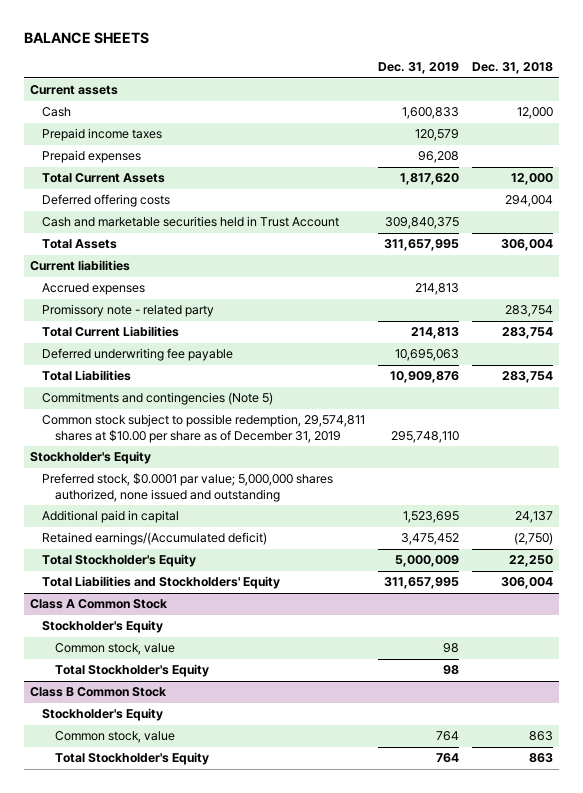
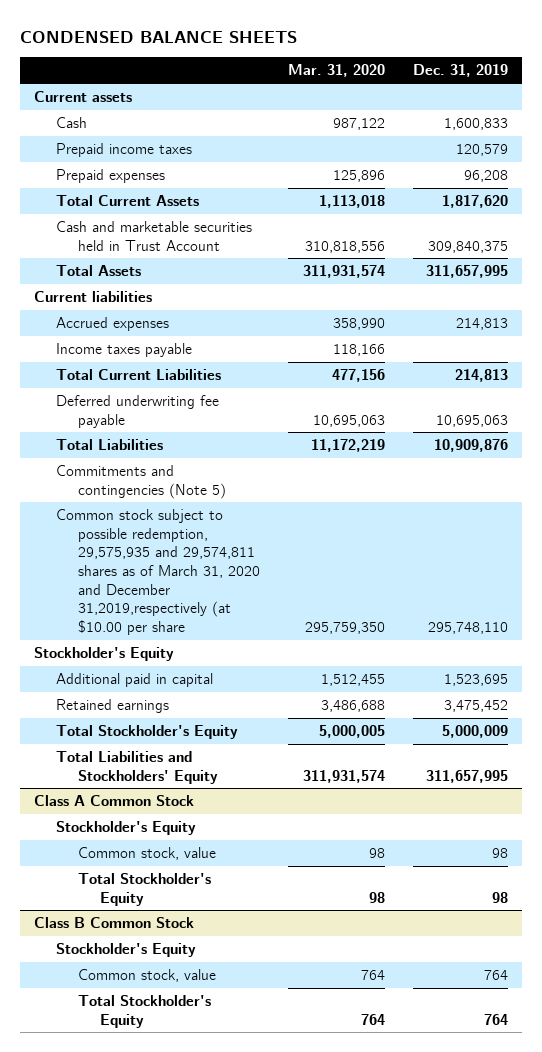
- BALANCE SHEETS
+ CONDENSED BALANCE SHEETS
- | Dec. 31, 2019 | Dec. 31, 2018
+ | Mar. 31, 2020 | Dec. 31, 2019
- Deferred offering costs | | 294,004
- Promissory note - related party | | 283,754
+ Income taxes payable | 118,166 |
- Common stock subject to possible redemption, 29,574,811 shares at $10.00 per share as of December 31, 2019 | 295,748,110 |
+ Common stock subject to possible redemption, 29,575,935 and 29,574,811 shares as of March 31, 2020 and December 31,2019,respectively (at $10.00 per share | 295,759,350 | 295,748,110
- Preferred stock, $0.0001 par value; 5,000,000 shares authorized, none issued and outstanding
- Retained earnings/(Accumulated deficit) | 3,475,452 | (2,750)
+ Retained earnings | 3,486,688 | 3,475,452

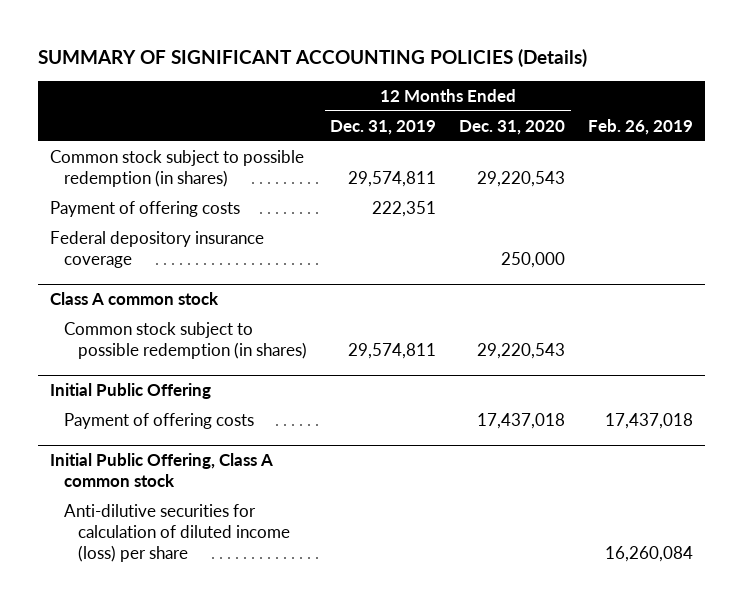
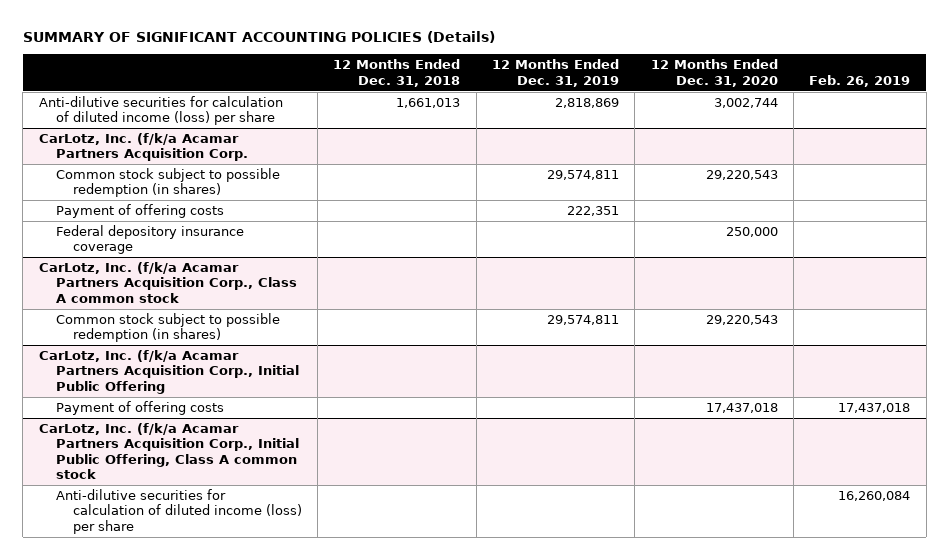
- | 12 Months Ended Dec. 31, 2019 | 12 Months Ended Dec. 31, 2020 | Feb. 26, 2019
+ | 12 Months Ended Dec. 31, 2018 | 12 Months Ended Dec. 31, 2019 | 12 Months Ended Dec. 31, 2020 | Feb. 26, 2019
+ Anti-dilutive securities for calculation of diluted income (loss) per share | 1,661,013 | 2,818,869 | 3,002,744 |
+ CarLotz, Inc. (f/k/a Acamar Partners Acquisition Corp.
- Class A common stock
+ CarLotz, Inc. (f/k/a Acamar Partners Acquisition Corp., Class A common stock
- Initial Public Offering
+ CarLotz, Inc. (f/k/a Acamar Partners Acquisition Corp., Initial Public Offering
- Initial Public Offering, Class A common stock
+ CarLotz, Inc. (f/k/a Acamar Partners Acquisition Corp., Initial Public Offering, Class A common stock

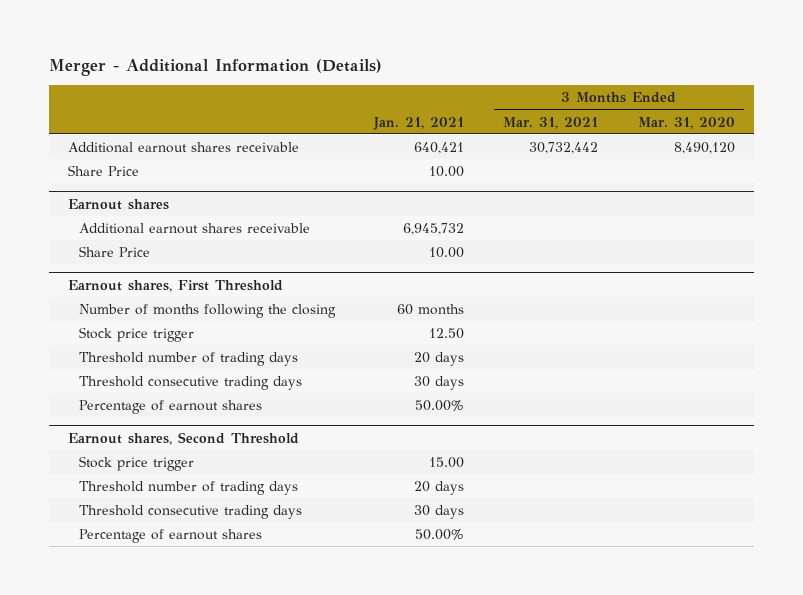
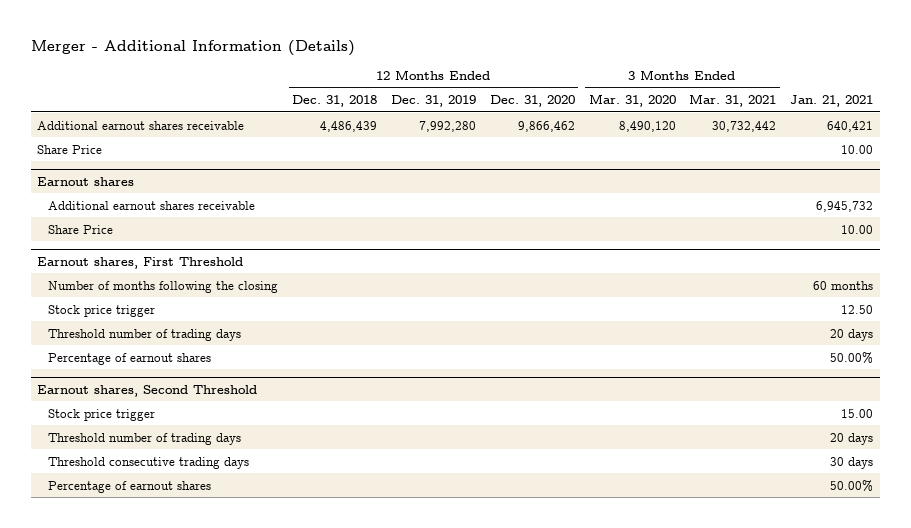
- | Jan. 21, 2021 | 3 Months Ended Mar. 31, 2021 | 3 Months Ended Mar. 31, 2020
+ | 12 Months Ended Dec. 31, 2018 | 12 Months Ended Dec. 31, 2019 | 12 Months Ended Dec. 31, 2020 | 3 Months Ended Mar. 31, 2020 | 3 Months Ended Mar. 31, 2021 | Jan. 21, 2021
@ Earnout shares, First Threshold
- Threshold consecutive trading days | 30 days | |

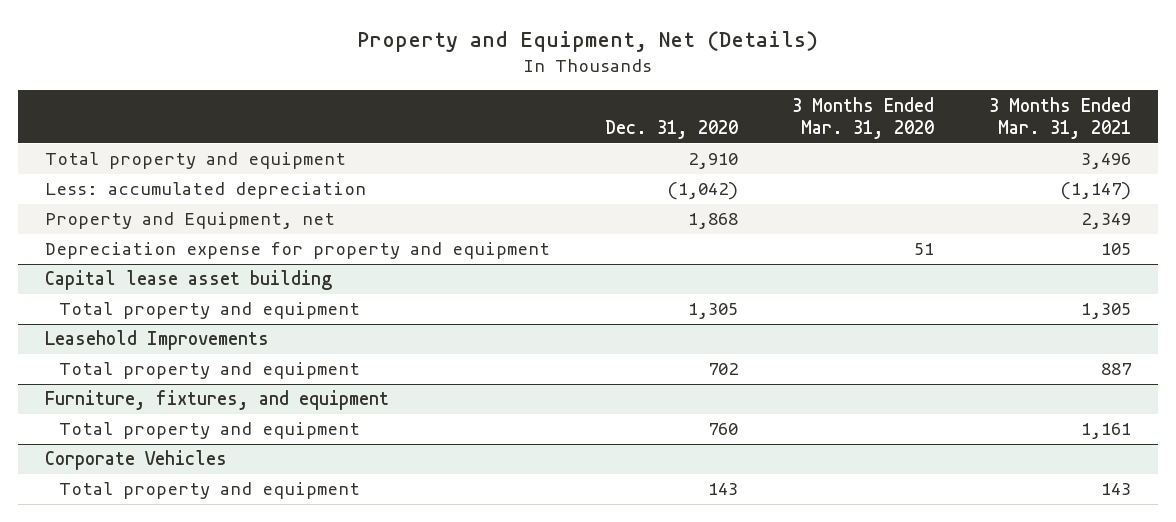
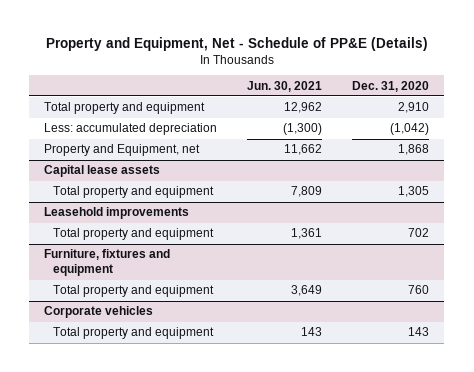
- Property and Equipment, Net (Details)
+ Property and Equipment, Net - Schedule of PP&E (Details)
- | Dec. 31, 2020 | 3 Months Ended Mar. 31, 2020 | 3 Months Ended Mar. 31, 2021
+ | Jun. 30, 2021 | Dec. 31, 2020
- Depreciation expense for property and equipment | | 51 | 105
- Capital lease asset building
+ Capital lease assets
- Leasehold Improvements
+ Leasehold improvements
- Furniture, fixtures, and equipment
+ Furniture, fixtures and equipment
- Corporate Vehicles
+ Corporate vehicles

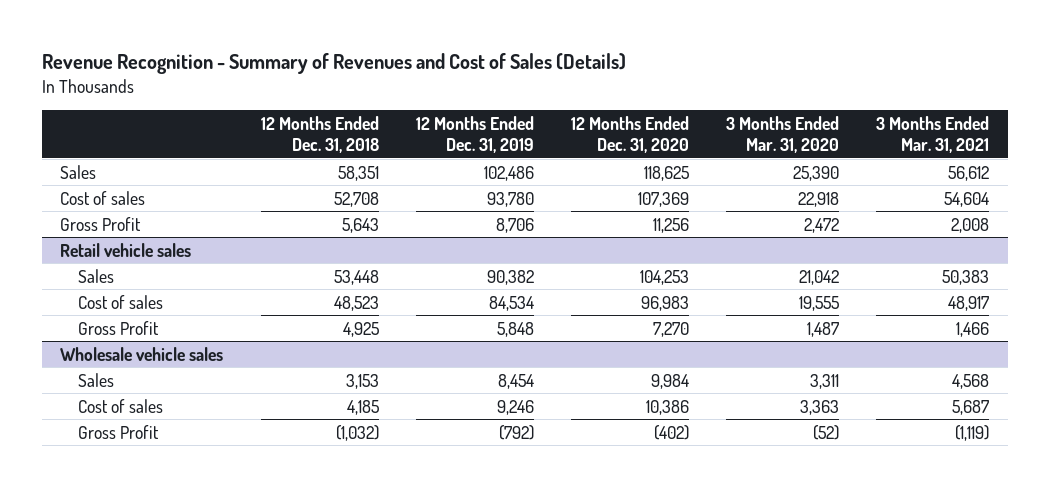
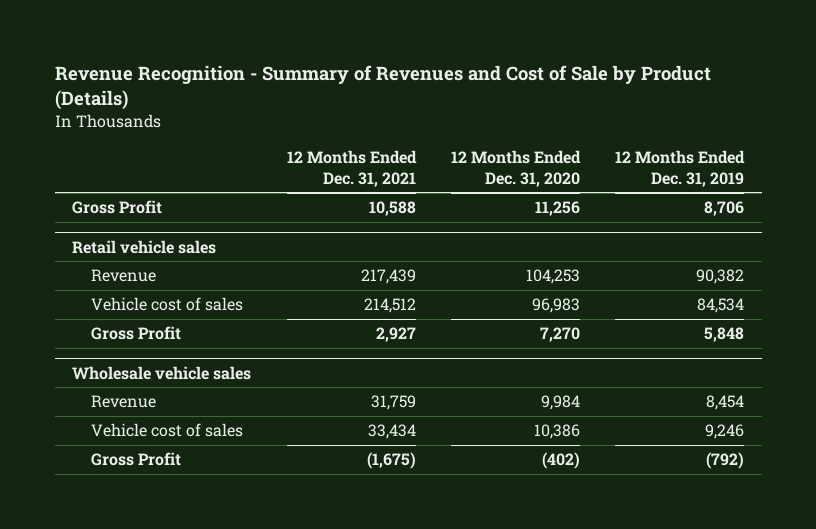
- Revenue Recognition - Summary of Revenues and Cost of Sales (Details)
+ Revenue Recognition - Summary of Revenues and Cost of Sale by Product (Details)
- | 12 Months Ended Dec. 31, 2018 | 12 Months Ended Dec. 31, 2019 | 12 Months Ended Dec. 31, 2020 | 3 Months Ended Mar. 31, 2020 | 3 Months Ended Mar. 31, 2021
+ | 12 Months Ended Dec. 31, 2021 | 12 Months Ended Dec. 31, 2020 | 12 Months Ended Dec. 31, 2019
- Sales | 58,351 | 102,486 | 118,625 | 25,390 | 56,612
- Cost of sales | 52,708 | 93,780 | 107,369 | 22,918 | 54,604
@ Retail vehicle sales
- Sales | 53,448 | 90,382 | 104,253 | 21,042 | 50,383
- Cost of sales | 48,523 | 84,534 | 96,983 | 19,555 | 48,917
+ Revenue | 217,439 | 104,253 | 90,382
+ Vehicle cost of sales | 214,512 | 96,983 | 84,534
@ Wholesale vehicle sales
- Sales | 3,153 | 8,454 | 9,984 | 3,311 | 4,568
- Cost of sales | 4,185 | 9,246 | 10,386 | 3,363 | 5,687
+ Revenue | 31,759 | 9,984 | 8,454
+ Vehicle cost of sales | 33,434 | 10,386 | 9,246

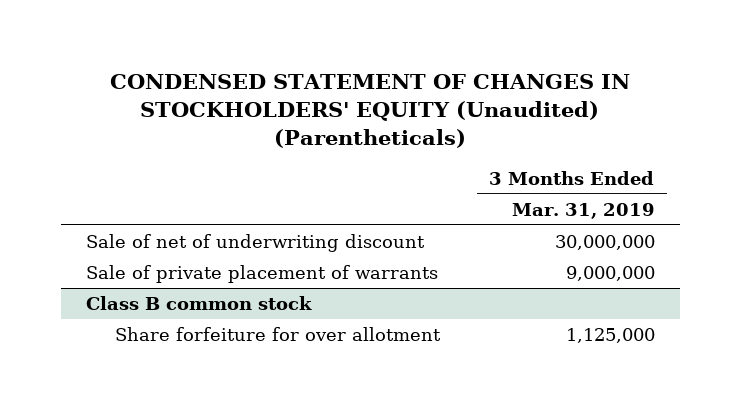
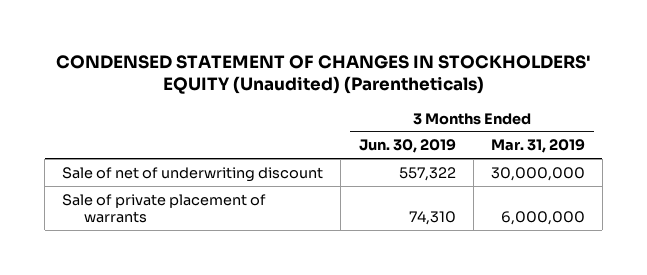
- | 3 Months Ended Mar. 31, 2019
+ | 3 Months Ended Jun. 30, 2019 | 3 Months Ended Mar. 31, 2019
- Sale of private placement of warrants | 9,000,000
- Class B common stock
- Share forfeiture for over allotment | 1,125,000
+ Sale of private placement of warrants | 74,310 | 6,000,000

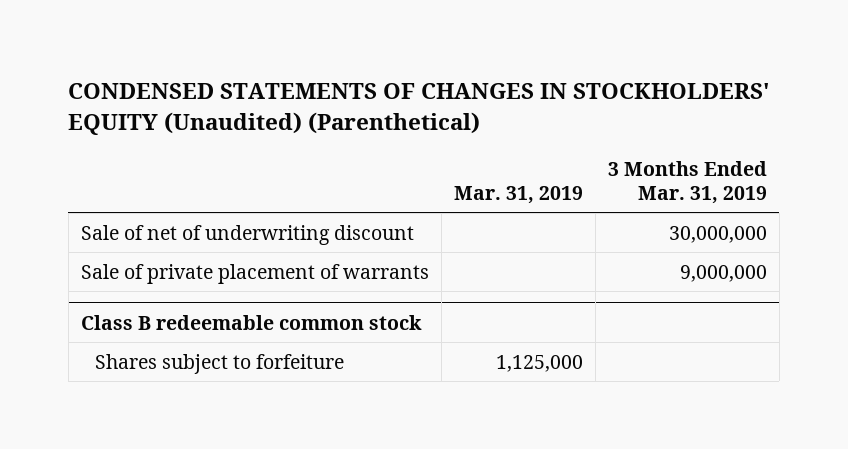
- CONDENSED STATEMENT OF CHANGES IN STOCKHOLDERS' EQUITY (Unaudited) (Parentheticals)
+ CONDENSED STATEMENTS OF CHANGES IN STOCKHOLDERS' EQUITY (Unaudited) (Parenthetical)
- | 3 Months Ended Jun. 30, 2019 | 3 Months Ended Mar. 31, 2019
+ | Mar. 31, 2019 | 3 Months Ended Mar. 31, 2019
- Sale of private placement of warrants | 74,310 | 6,000,000
+ Sale of private placement of warrants | | 9,000,000
+ Class B redeemable common stock
+ Shares subject to forfeiture | 1,125,000 |

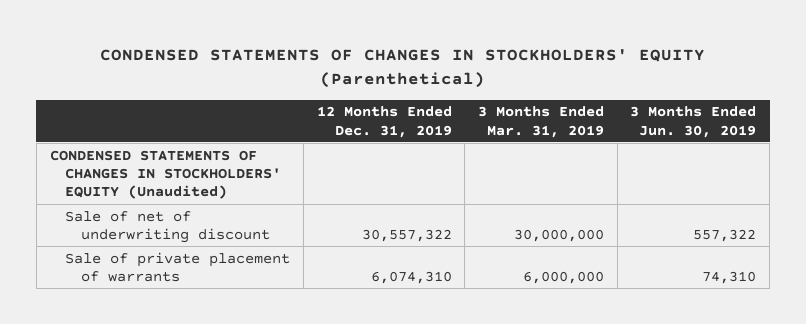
- CONDENSED STATEMENTS OF CHANGES IN STOCKHOLDERS' EQUITY (Unaudited) (Parenthetical)
+ CONDENSED STATEMENTS OF CHANGES IN STOCKHOLDERS' EQUITY (Parenthetical)
- | Mar. 31, 2019 | 3 Months Ended Mar. 31, 2019
+ | 12 Months Ended Dec. 31, 2019 | 3 Months Ended Mar. 31, 2019 | 3 Months Ended Jun. 30, 2019
+ CONDENSED STATEMENTS OF CHANGES IN STOCKHOLDERS' EQUITY (Unaudited)
- Sale of private placement of warrants | | 9,000,000
- Class B redeemable common stock
- Shares subject to forfeiture | 1,125,000 |
+ Sale of private placement of warrants | 6,074,310 | 6,000,000 | 74,310

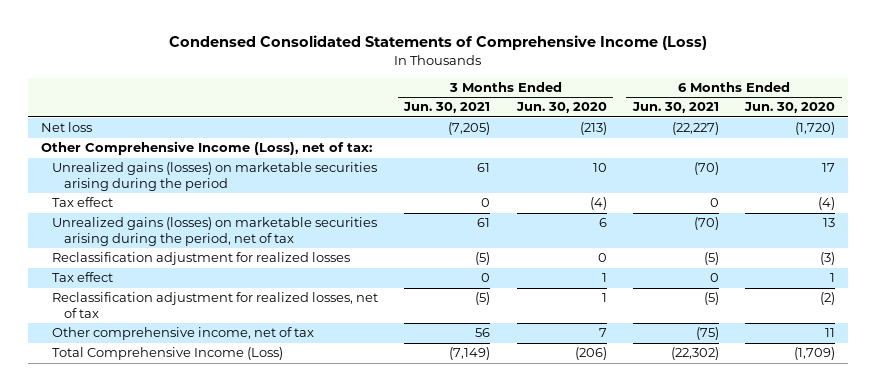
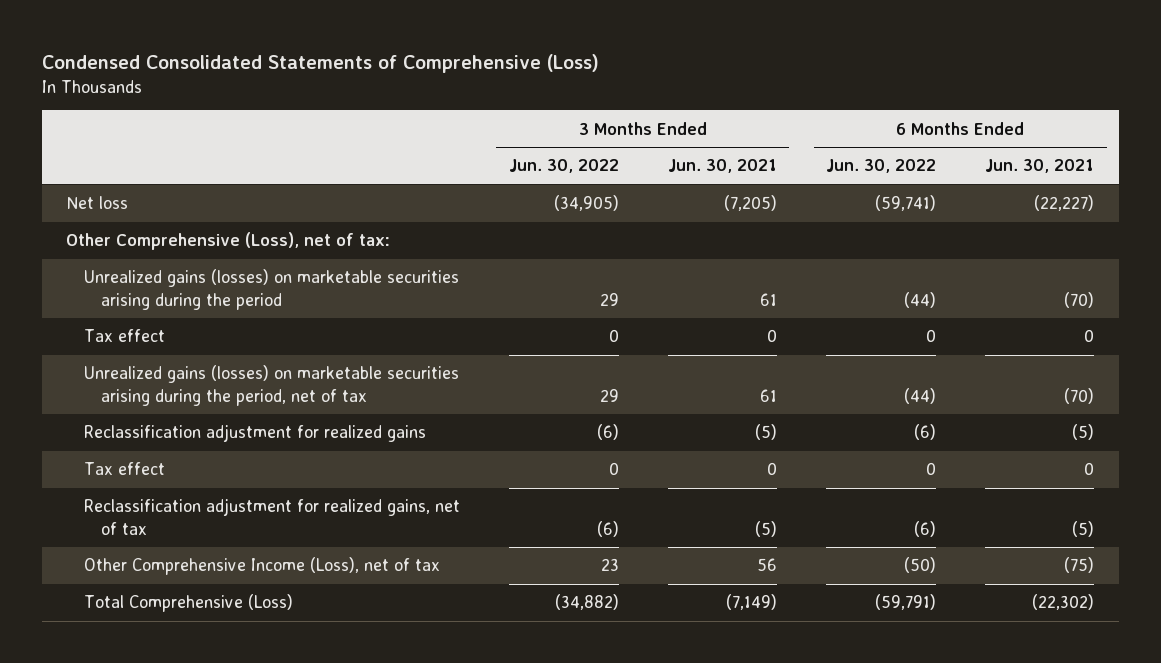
- Condensed Consolidated Statements of Comprehensive Income (Loss)
+ Condensed Consolidated Statements of Comprehensive (Loss)
- | 3 Months Ended Jun. 30, 2021 | 3 Months Ended Jun. 30, 2020 | 6 Months Ended Jun. 30, 2021 | 6 Months Ended Jun. 30, 2020
+ | 3 Months Ended Jun. 30, 2022 | 3 Months Ended Jun. 30, 2021 | 6 Months Ended Jun. 30, 2022 | 6 Months Ended Jun. 30, 2021
- Other Comprehensive Income (Loss), net of tax:
+ Other Comprehensive (Loss), net of tax:
- Reclassification adjustment for realized losses | (5) | 0 | (5) | (3)
+ Reclassification adjustment for realized gains | (6) | (5) | (6) | (5)
- Reclassification adjustment for realized losses, net of tax | (5) | 1 | (5) | (2)
- Other comprehensive income, net of tax | 56 | 7 | (75) | 11
- Total Comprehensive Income (Loss) | (7,149) | (206) | (22,302) | (1,709)
+ Reclassification adjustment for realized gains, net of tax | (6) | (5) | (6) | (5)
+ Other Comprehensive Income (Loss), net of tax | 23 | 56 | (50) | (75)
+ Total Comprehensive (Loss) | (34,882) | (7,149) | (59,791) | (22,302)

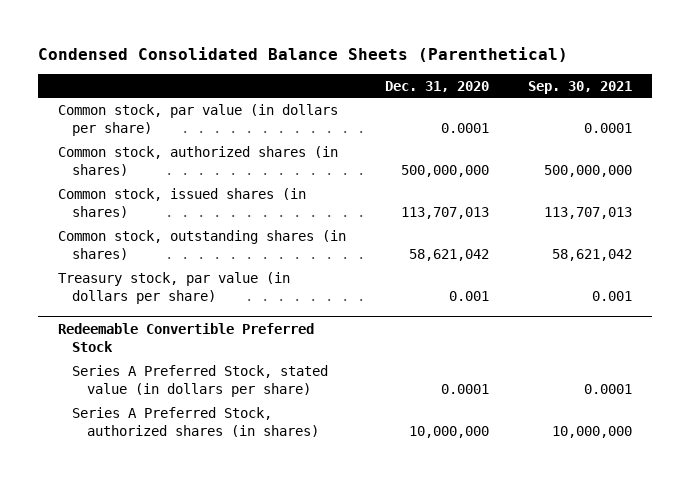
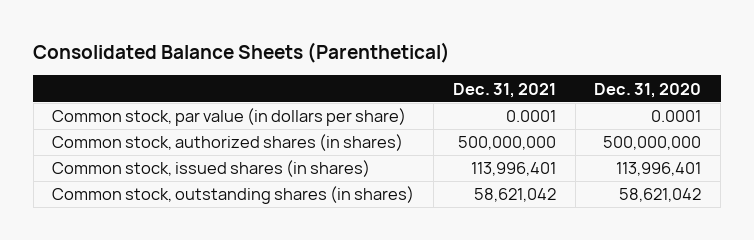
- Condensed Consolidated Balance Sheets (Parenthetical)
+ Consolidated Balance Sheets (Parenthetical)
- | Dec. 31, 2020 | Sep. 30, 2021
+ | Dec. 31, 2021 | Dec. 31, 2020
- Common stock, issued shares (in shares) | 113,707,013 | 113,707,013
+ Common stock, issued shares (in shares) | 113,996,401 | 113,996,401
- Treasury stock, par value (in dollars per share) | 0.001 | 0.001
- Redeemable Convertible Preferred Stock
- Series A Preferred Stock, stated value (in dollars per share) | 0.0001 | 0.0001
- Series A Preferred Stock, authorized shares (in shares) | 10,000,000 | 10,000,000

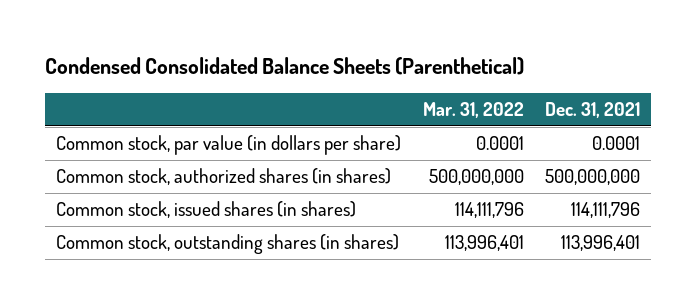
- Consolidated Balance Sheets (Parenthetical)
+ Condensed Consolidated Balance Sheets (Parenthetical)
- | Dec. 31, 2021 | Dec. 31, 2020
+ | Mar. 31, 2022 | Dec. 31, 2021
- Common stock, issued shares (in shares) | 113,996,401 | 113,996,401
- Common stock, outstanding shares (in shares) | 58,621,042 | 58,621,042
+ Common stock, issued shares (in shares) | 114,111,796 | 114,111,796
+ Common stock, outstanding shares (in shares) | 113,996,401 | 113,996,401

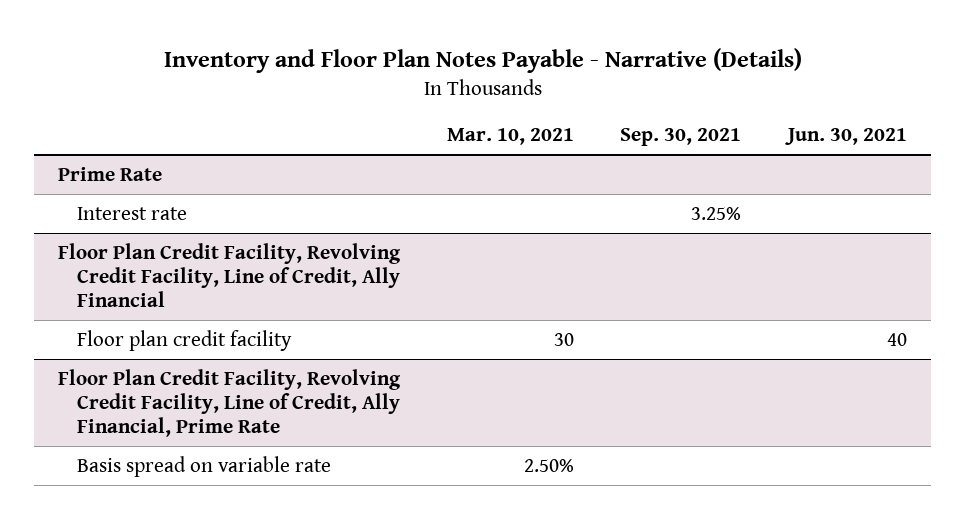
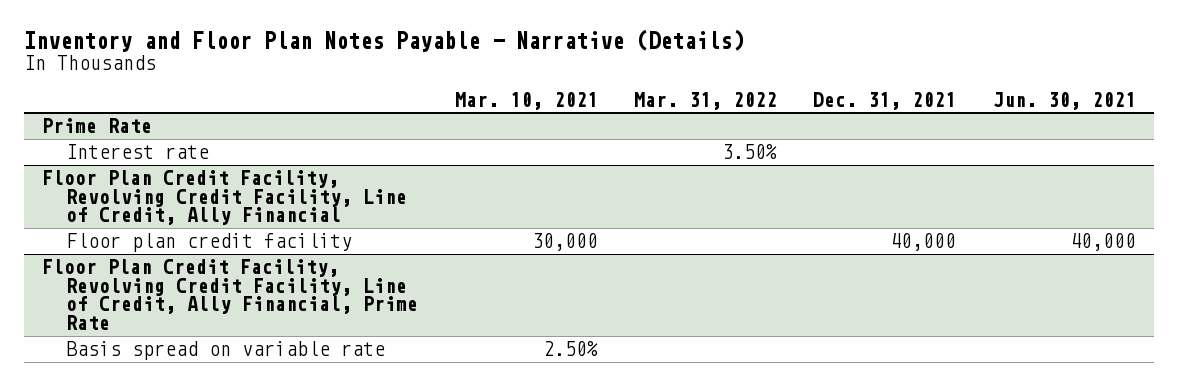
- | Mar. 10, 2021 | Sep. 30, 2021 | Jun. 30, 2021
+ | Mar. 10, 2021 | Mar. 31, 2022 | Dec. 31, 2021 | Jun. 30, 2021
@ Floor Plan Credit Facility, Revolving Credit Facility, Line of Credit, Ally Financial
- Floor plan credit facility | 30 | | 40
+ Floor plan credit facility | 30,000 | | 40,000 | 40,000

